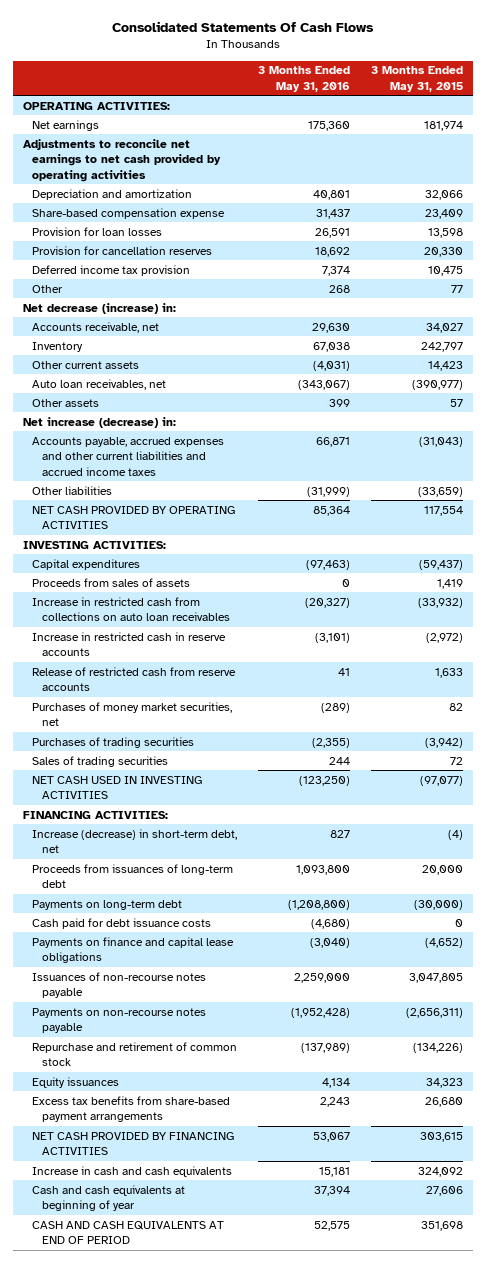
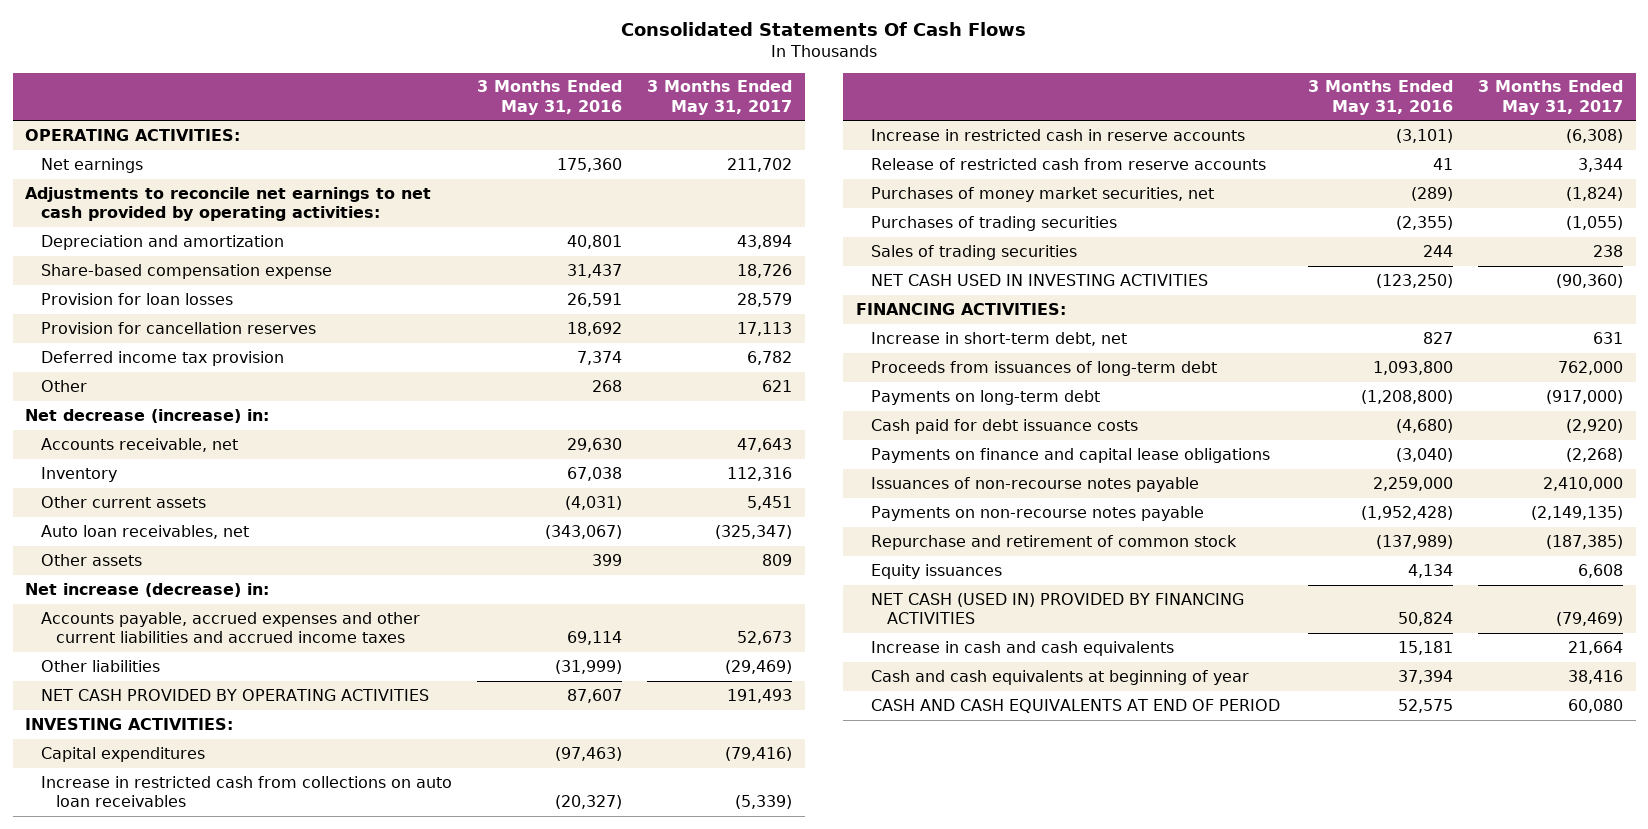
- | 3 Months Ended May 31, 2016 | 3 Months Ended May 31, 2015
+ | 3 Months Ended May 31, 2016 | 3 Months Ended May 31, 2017
- Adjustments to reconcile net earnings to net cash provided by operating activities
+ Adjustments to reconcile net earnings to net cash provided by operating activities:
- Accounts payable, accrued expenses and other current liabilities and accrued income taxes | 66,871 | (31,043)
+ Accounts payable, accrued expenses and other current liabilities and accrued income taxes | 69,114 | 52,673
- NET CASH PROVIDED BY OPERATING ACTIVITIES | 85,364 | 117,554
+ NET CASH PROVIDED BY OPERATING ACTIVITIES | 87,607 | 191,493
- Proceeds from sales of assets | 0 | 1,419
- Increase (decrease) in short-term debt, net | 827 | (4)
+ Increase in short-term debt, net | 827 | 631
- Excess tax benefits from share-based payment arrangements | 2,243 | 26,680
- NET CASH PROVIDED BY FINANCING ACTIVITIES | 53,067 | 303,615
+ NET CASH (USED IN) PROVIDED BY FINANCING ACTIVITIES | 50,824 | (79,469)

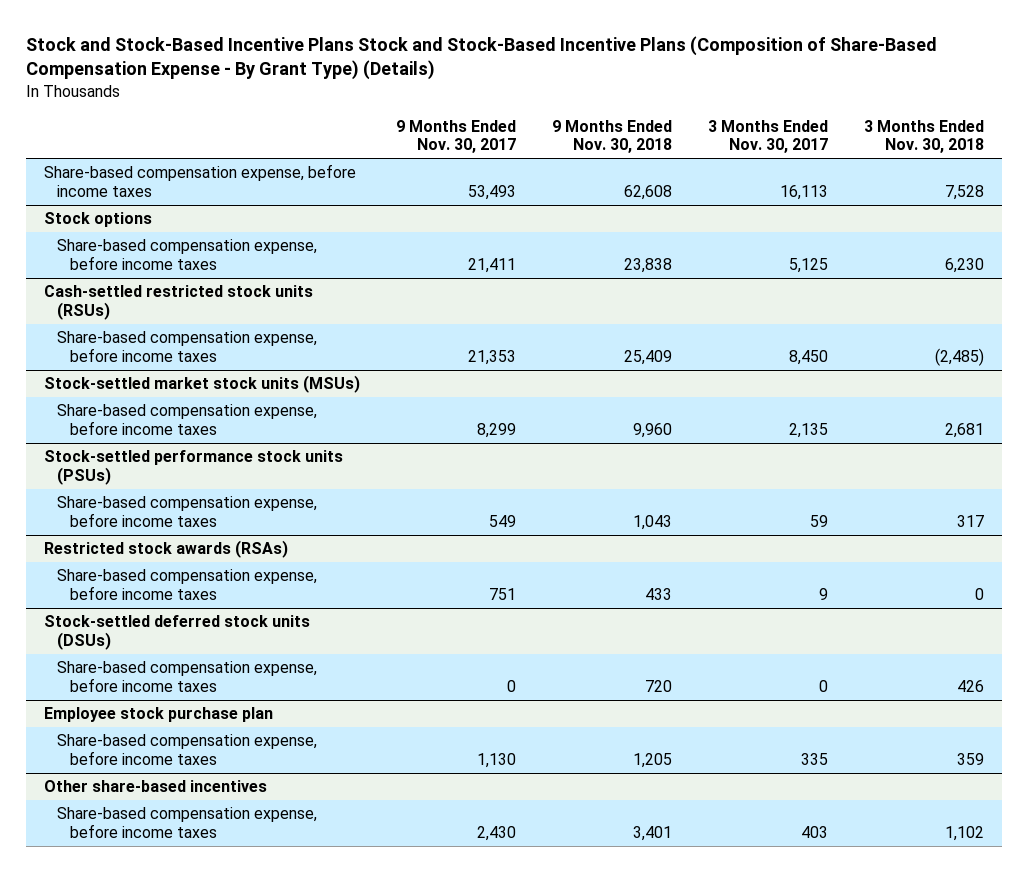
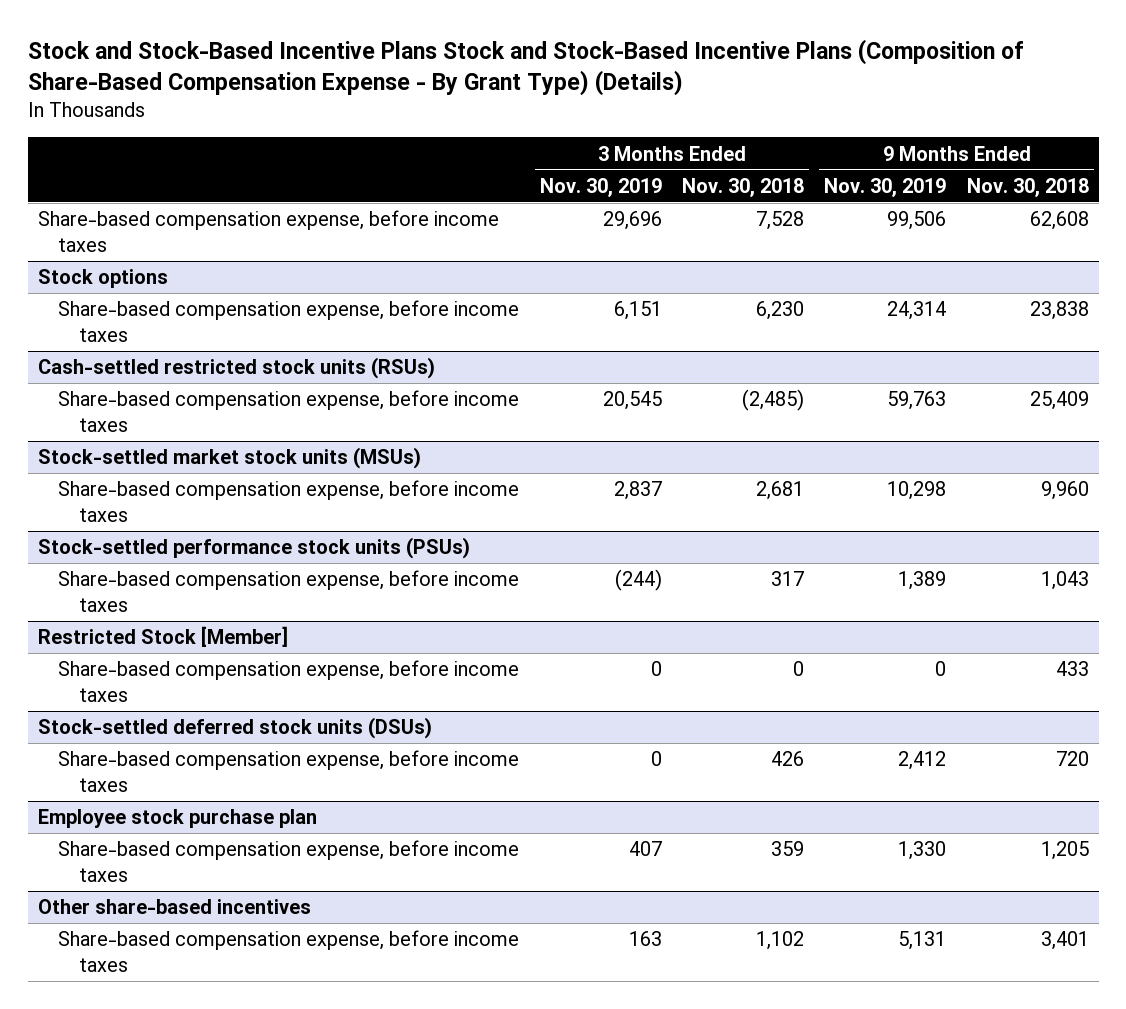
- | 9 Months Ended Nov. 30, 2017 | 9 Months Ended Nov. 30, 2018 | 3 Months Ended Nov. 30, 2017 | 3 Months Ended Nov. 30, 2018
+ | 3 Months Ended Nov. 30, 2019 | 3 Months Ended Nov. 30, 2018 | 9 Months Ended Nov. 30, 2019 | 9 Months Ended Nov. 30, 2018
- Restricted stock awards (RSAs)
+ Restricted Stock [Member]

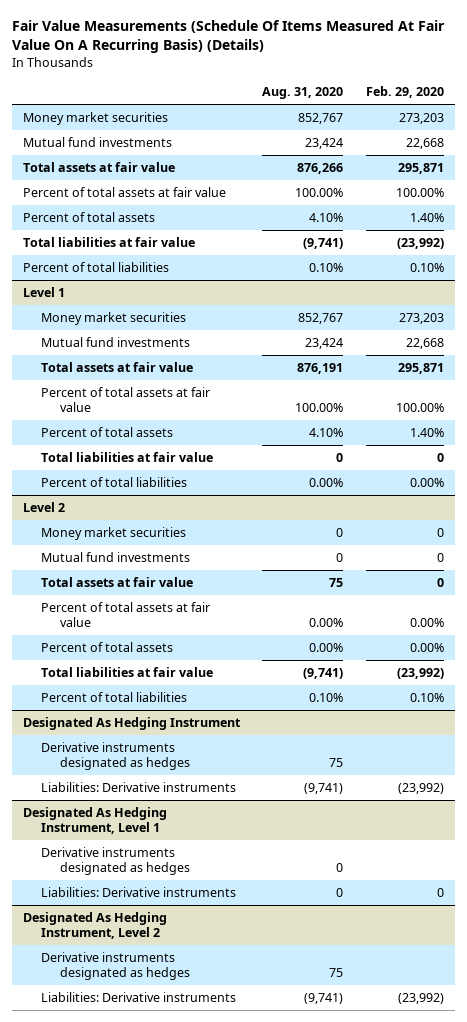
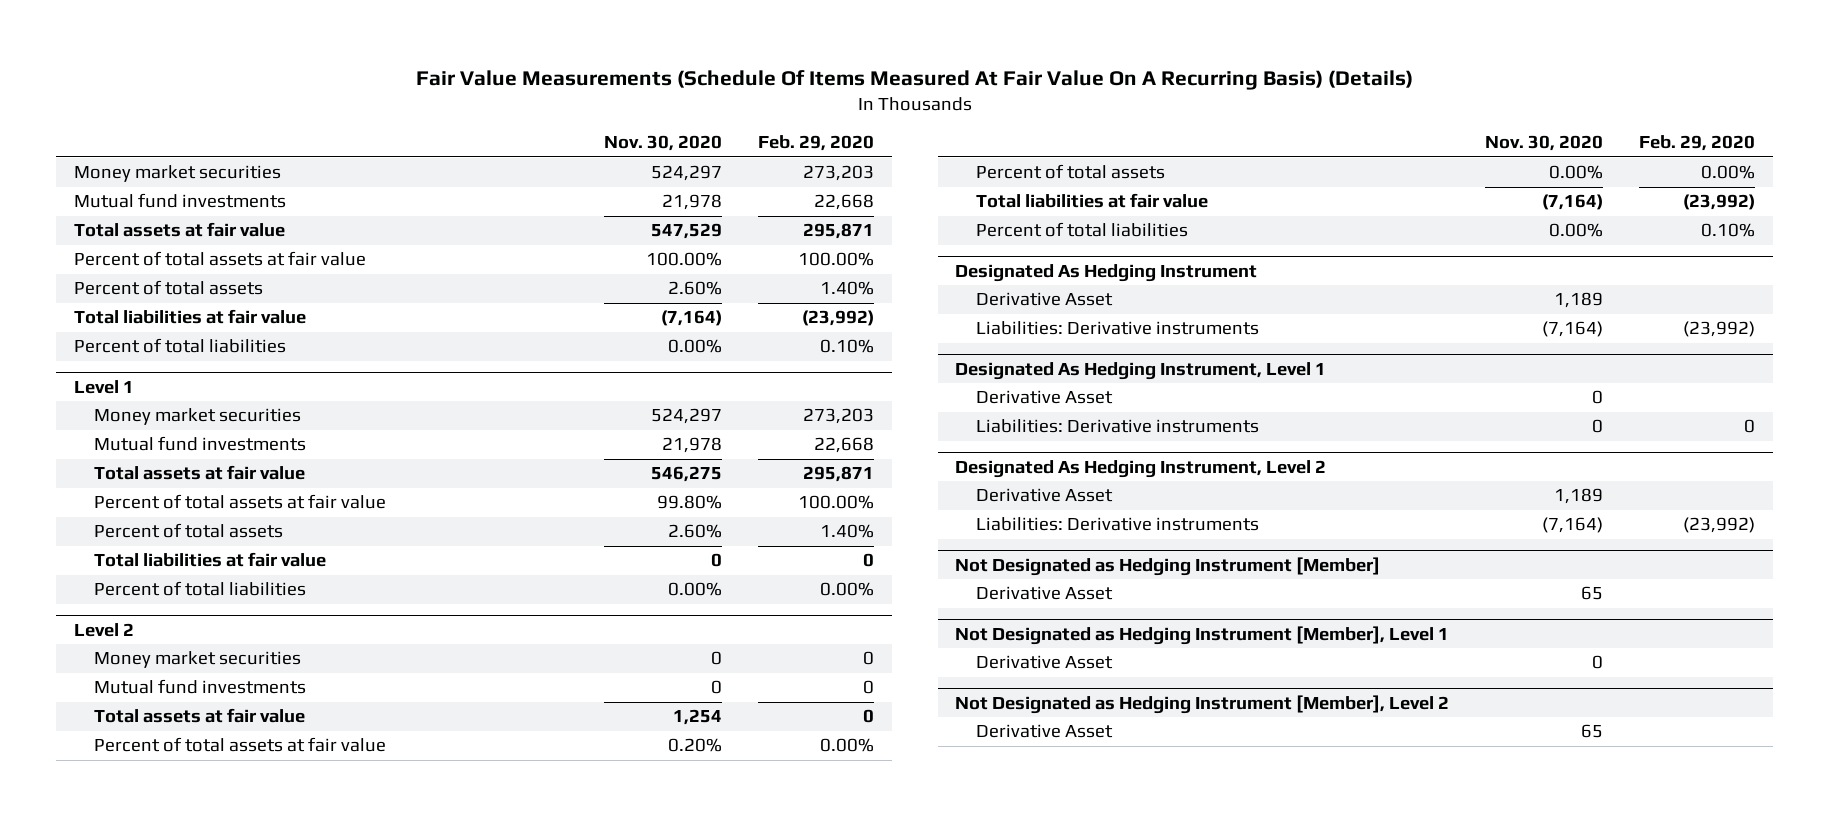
- | Aug. 31, 2020 | Feb. 29, 2020
+ | Nov. 30, 2020 | Feb. 29, 2020
@ Designated As Hedging Instrument
- Derivative instruments designated as hedges | 75 |
+ Derivative Asset | 1,189 |
@ Designated As Hedging Instrument, Level 1
- Derivative instruments designated as hedges | 0 |
+ Derivative Asset | 0 |
@ Designated As Hedging Instrument, Level 2
- Derivative instruments designated as hedges | 75 |
+ Derivative Asset | 1,189 |
+ Not Designated as Hedging Instrument [Member]
+ Derivative Asset | 65 |
+ Not Designated as Hedging Instrument [Member], Level 1
+ Derivative Asset | 0 |
+ Not Designated as Hedging Instrument [Member], Level 2
+ Derivative Asset | 65 |

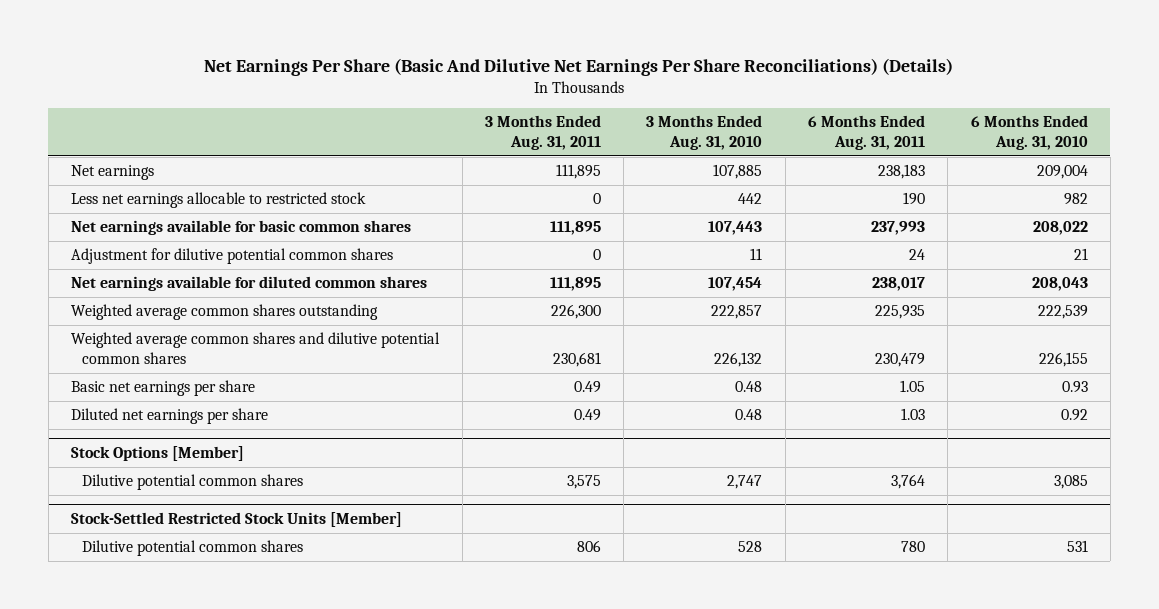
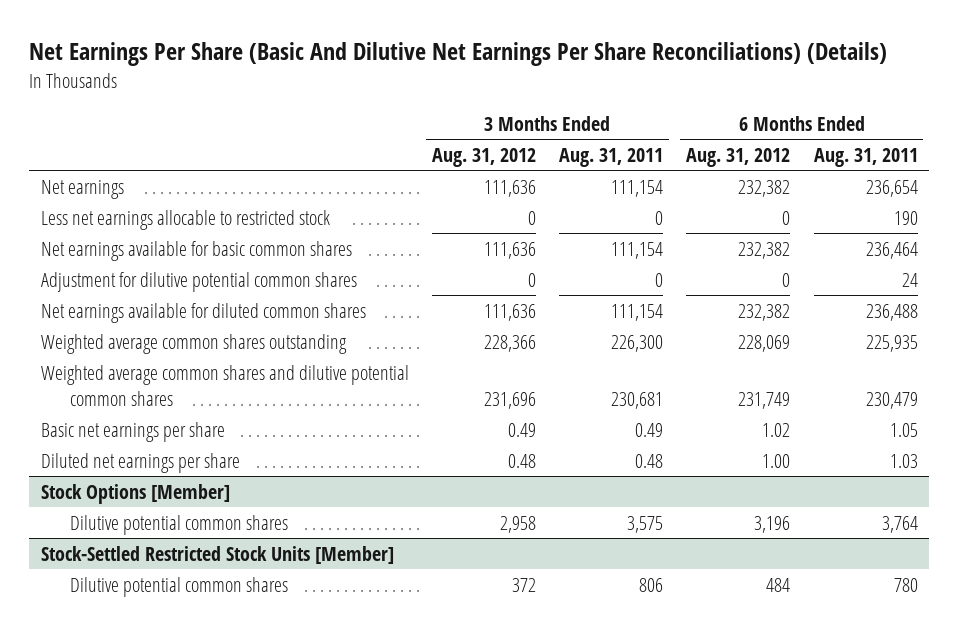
- | 3 Months Ended Aug. 31, 2011 | 3 Months Ended Aug. 31, 2010 | 6 Months Ended Aug. 31, 2011 | 6 Months Ended Aug. 31, 2010
+ | 3 Months Ended Aug. 31, 2012 | 3 Months Ended Aug. 31, 2011 | 6 Months Ended Aug. 31, 2012 | 6 Months Ended Aug. 31, 2011
- Net earnings | 111,895 | 107,885 | 238,183 | 209,004
+ Net earnings | 111,636 | 111,154 | 232,382 | 236,654
- Net earnings available for basic common shares | 111,895 | 107,443 | 237,993 | 208,022
+ Net earnings available for basic common shares | 111,636 | 111,154 | 232,382 | 236,464
- Net earnings available for diluted common shares | 111,895 | 107,454 | 238,017 | 208,043
+ Net earnings available for diluted common shares | 111,636 | 111,154 | 232,382 | 236,488
- Diluted net earnings per share | 0.49 | 0.48 | 1.03 | 0.92
+ Diluted net earnings per share | 0.48 | 0.48 | 1.00 | 1.03

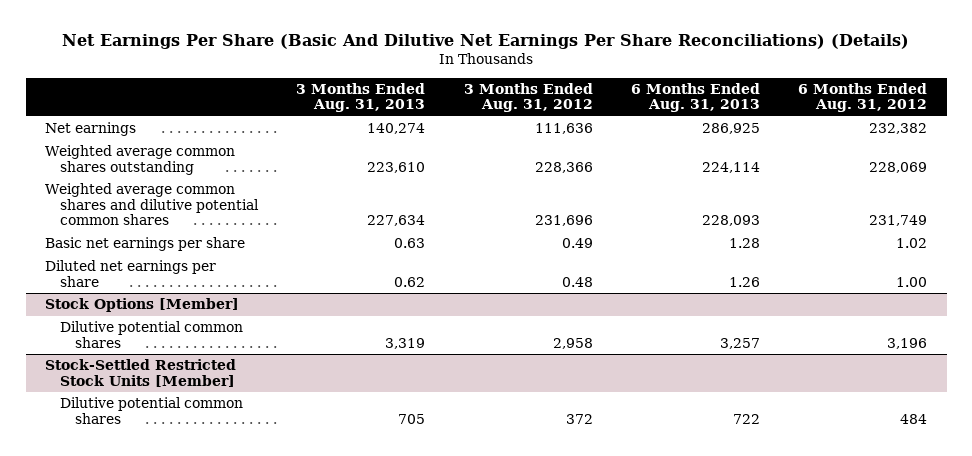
- | 3 Months Ended Aug. 31, 2012 | 3 Months Ended Aug. 31, 2011 | 6 Months Ended Aug. 31, 2012 | 6 Months Ended Aug. 31, 2011
+ | 3 Months Ended Aug. 31, 2013 | 3 Months Ended Aug. 31, 2012 | 6 Months Ended Aug. 31, 2013 | 6 Months Ended Aug. 31, 2012
- Less net earnings allocable to restricted stock | 0 | 0 | 0 | 190
- Net earnings available for basic common shares | 111,636 | 111,154 | 232,382 | 236,464
- Adjustment for dilutive potential common shares | 0 | 0 | 0 | 24
- Net earnings available for diluted common shares | 111,636 | 111,154 | 232,382 | 236,488

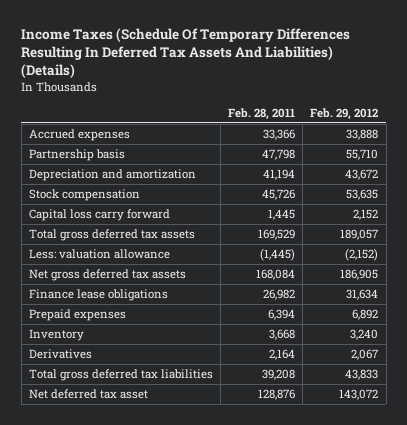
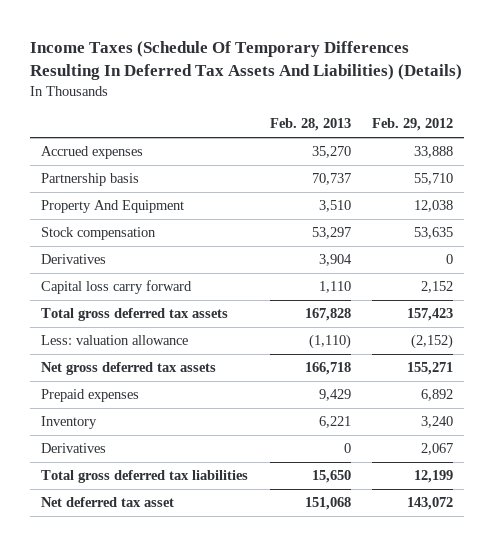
- | Feb. 28, 2011 | Feb. 29, 2012
+ | Feb. 28, 2013 | Feb. 29, 2012
- Depreciation and amortization | 41,194 | 43,672
+ Property And Equipment | 3,510 | 12,038
+ Derivatives | 3,904 | 0
- Total gross deferred tax assets | 169,529 | 189,057
+ Total gross deferred tax assets | 167,828 | 157,423
- Net gross deferred tax assets | 168,084 | 186,905
- Finance lease obligations | 26,982 | 31,634
+ Net gross deferred tax assets | 166,718 | 155,271
- Total gross deferred tax liabilities | 39,208 | 43,833
+ Total gross deferred tax liabilities | 15,650 | 12,199

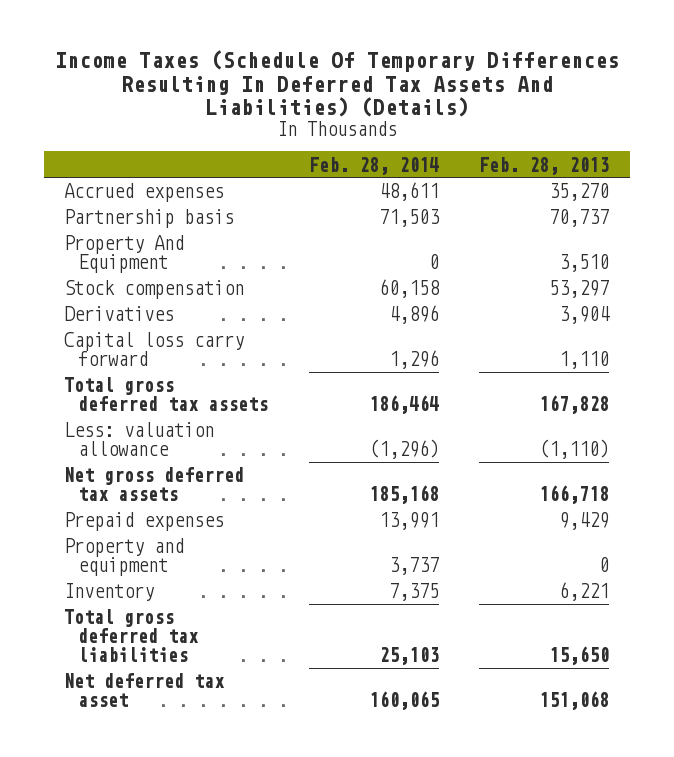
- | Feb. 28, 2013 | Feb. 29, 2012
+ | Feb. 28, 2014 | Feb. 28, 2013
+ Property and equipment | 3,737 | 0
- Derivatives | 0 | 2,067

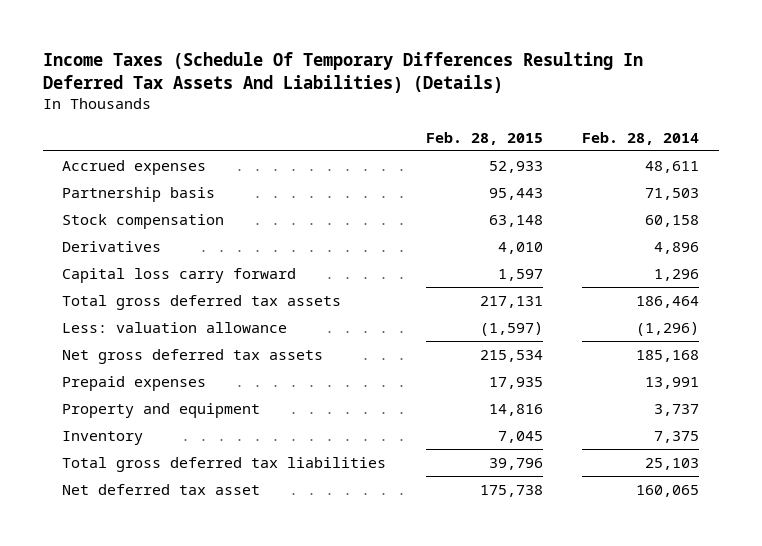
- | Feb. 28, 2014 | Feb. 28, 2013
+ | Feb. 28, 2015 | Feb. 28, 2014
- Property And Equipment | 0 | 3,510

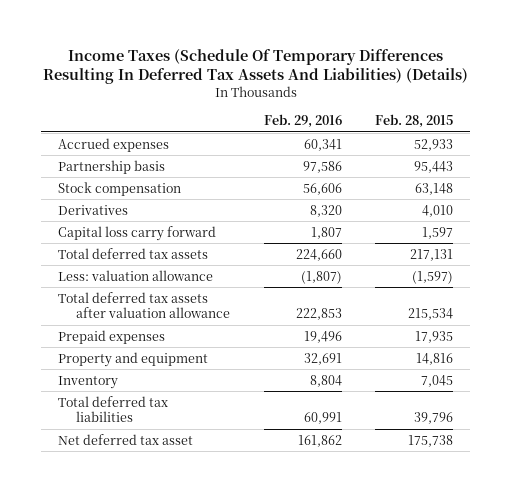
- | Feb. 28, 2015 | Feb. 28, 2014
+ | Feb. 29, 2016 | Feb. 28, 2015
- Total gross deferred tax assets | 217,131 | 186,464
+ Total deferred tax assets | 224,660 | 217,131
- Net gross deferred tax assets | 215,534 | 185,168
+ Total deferred tax assets after valuation allowance | 222,853 | 215,534
- Total gross deferred tax liabilities | 39,796 | 25,103
+ Total deferred tax liabilities | 60,991 | 39,796

